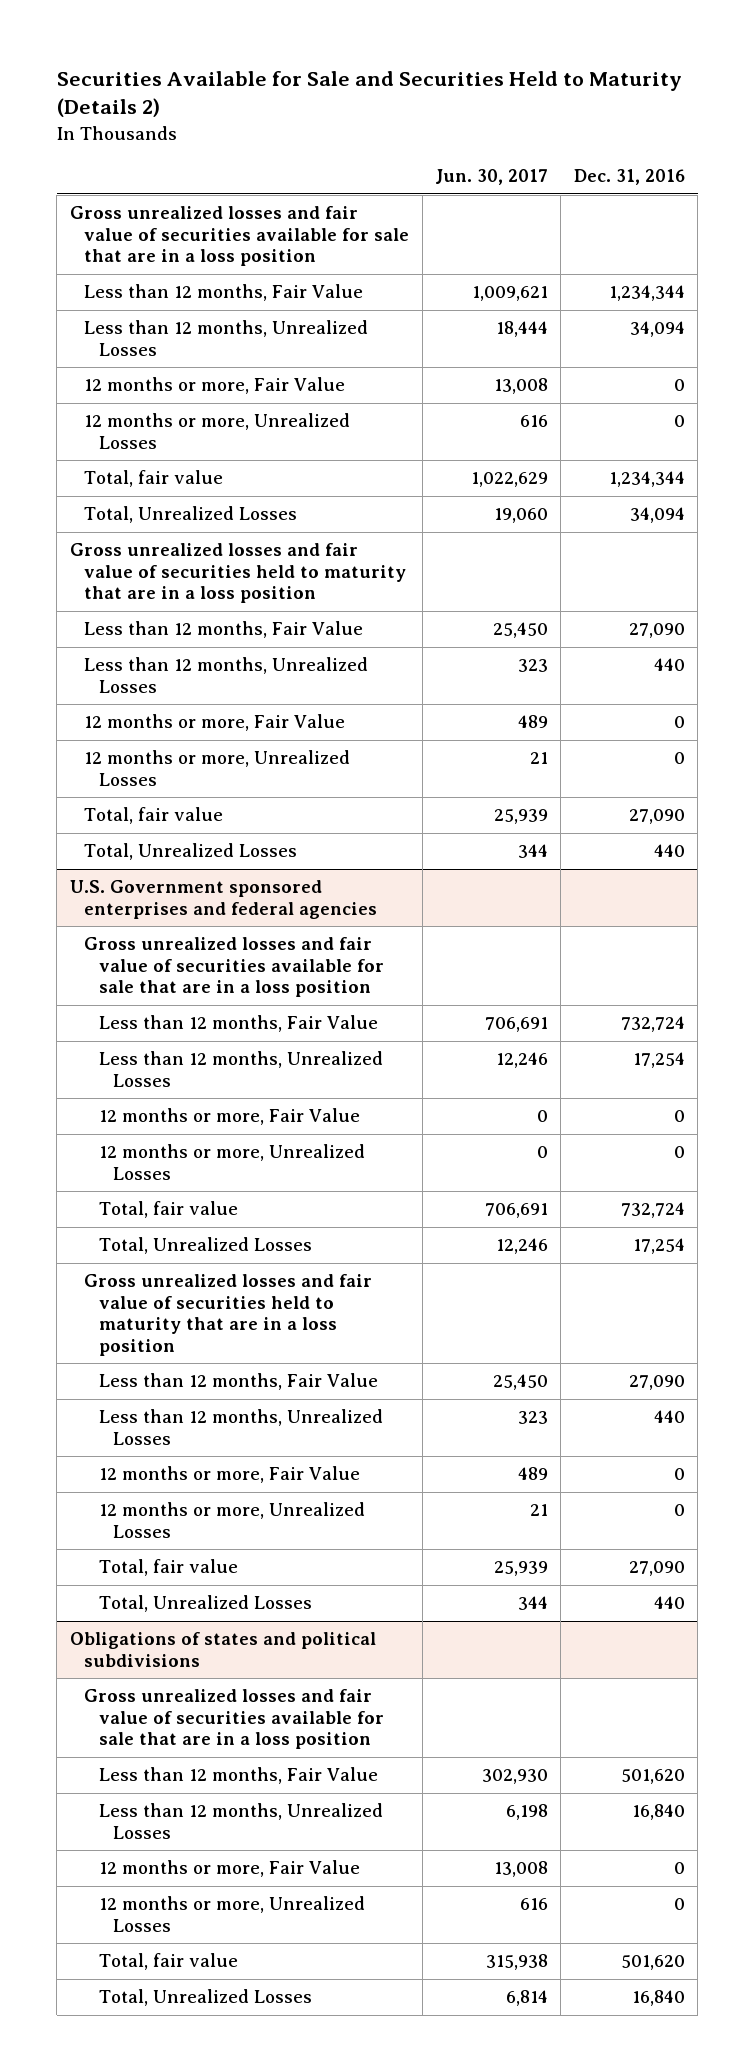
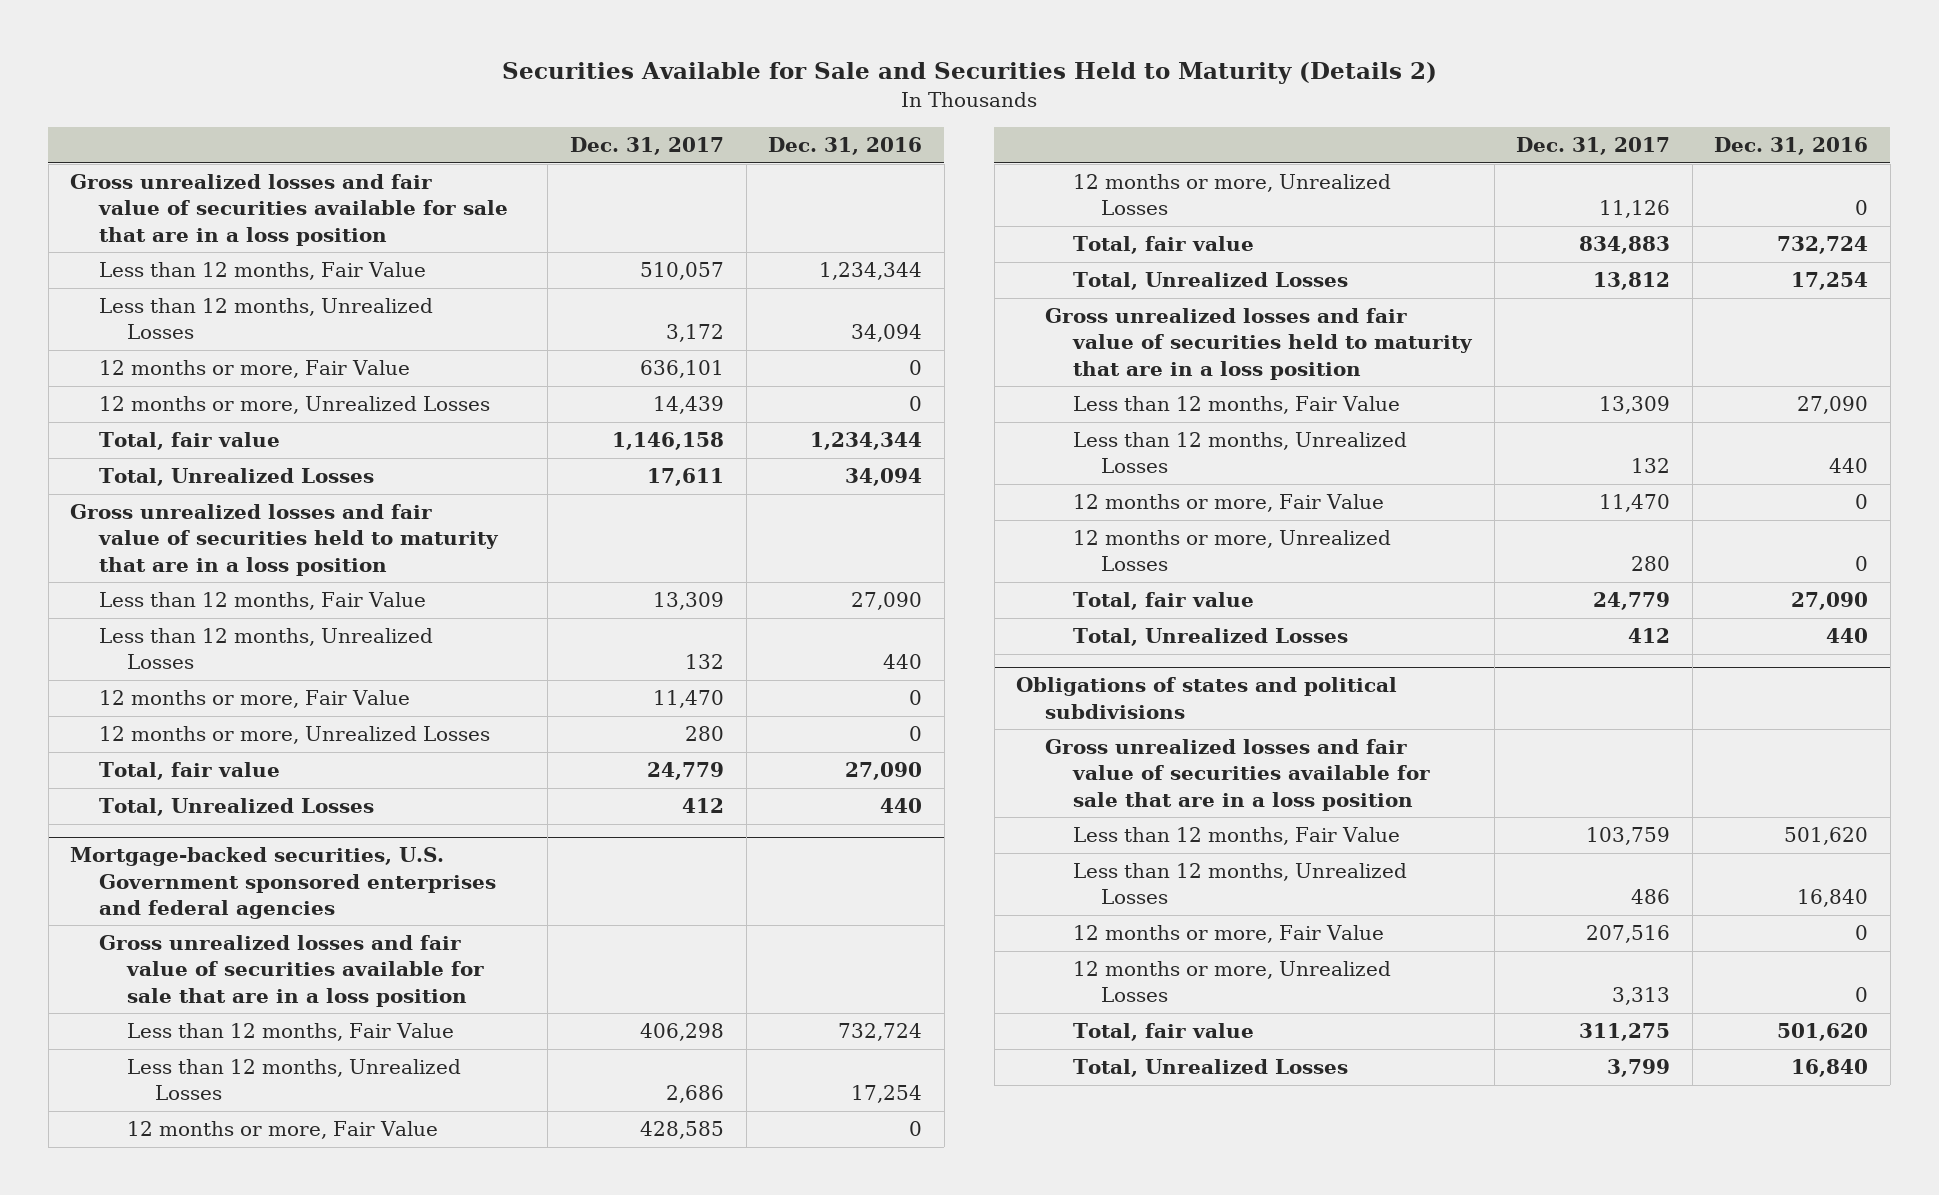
- | Jun. 30, 2017 | Dec. 31, 2016
+ | Dec. 31, 2017 | Dec. 31, 2016
- U.S. Government sponsored enterprises and federal agencies
+ Mortgage-backed securities, U.S. Government sponsored enterprises and federal agencies

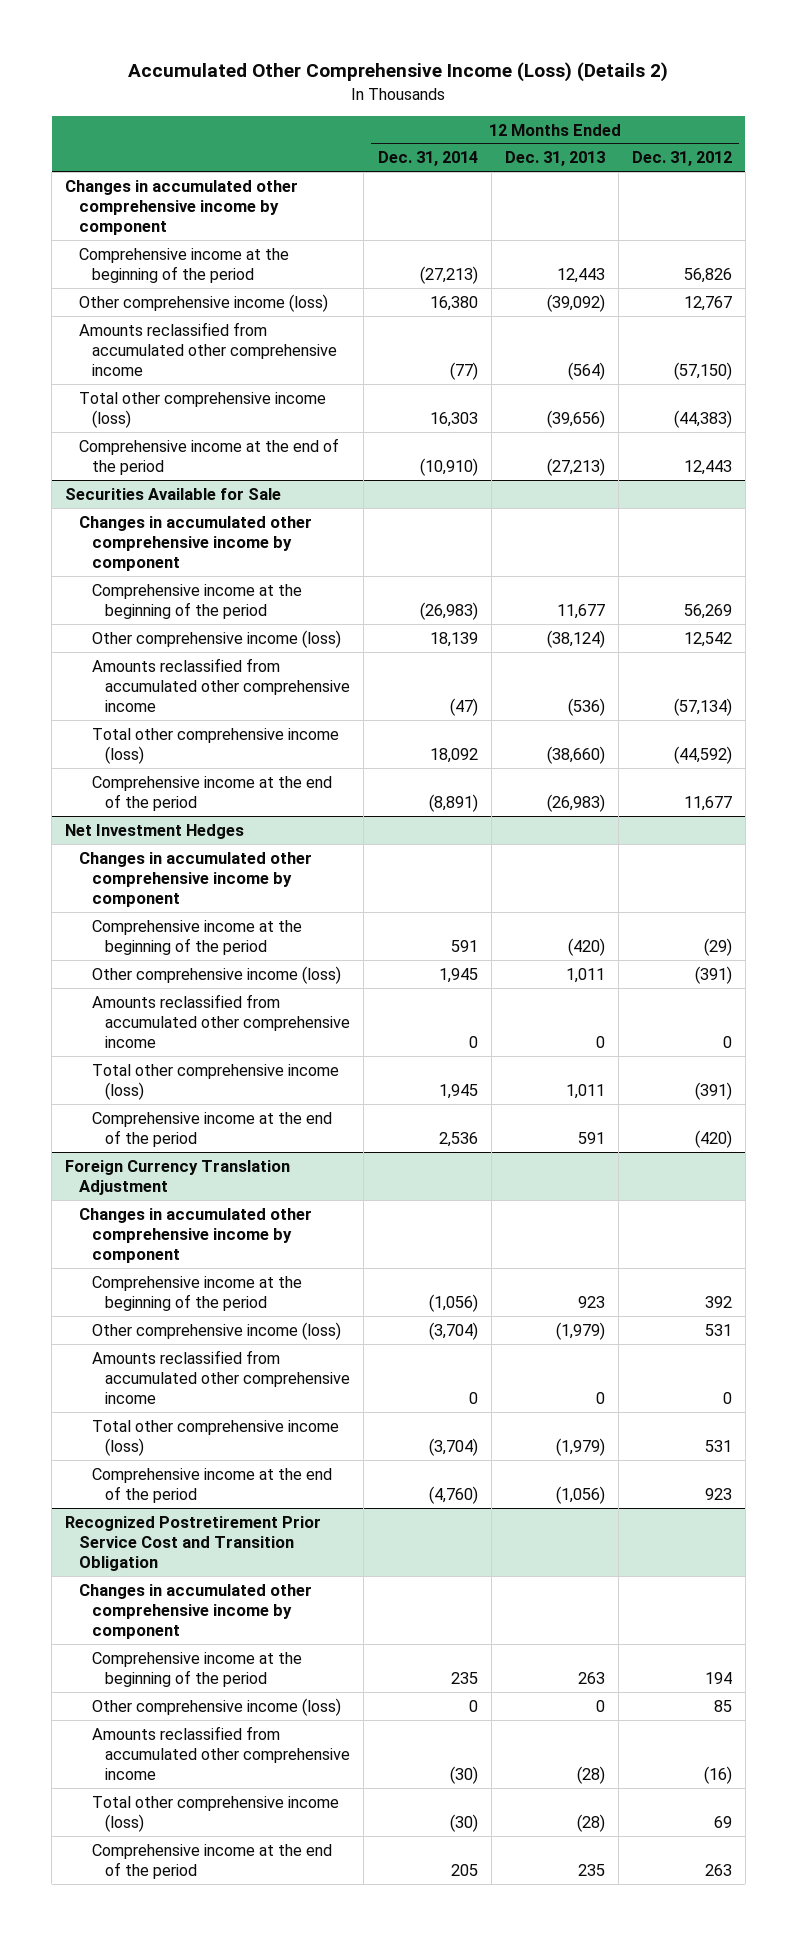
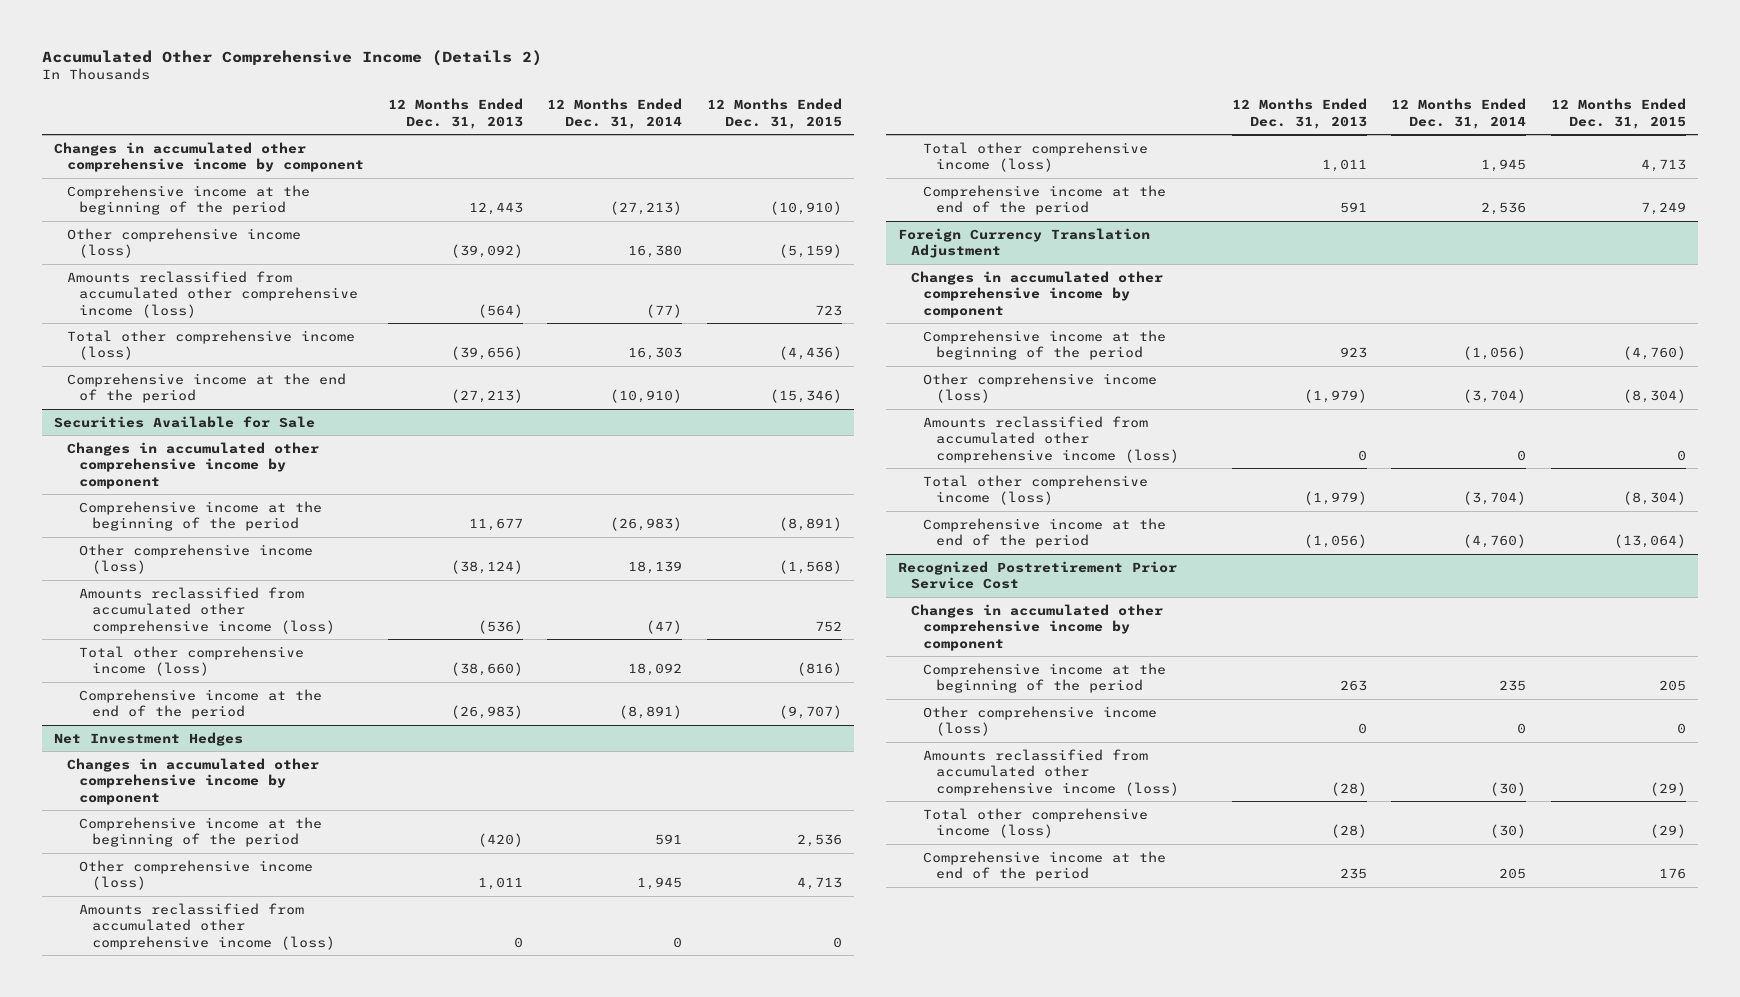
- Accumulated Other Comprehensive Income (Loss) (Details 2)
+ Accumulated Other Comprehensive Income (Details 2)
- | 12 Months Ended Dec. 31, 2014 | 12 Months Ended Dec. 31, 2013 | 12 Months Ended Dec. 31, 2012
+ | 12 Months Ended Dec. 31, 2013 | 12 Months Ended Dec. 31, 2014 | 12 Months Ended Dec. 31, 2015
- Amounts reclassified from accumulated other comprehensive income | (77) | (564) | (57,150)
+ Amounts reclassified from accumulated other comprehensive income (loss) | (564) | (77) | 723
@ Securities Available for Sale
- Amounts reclassified from accumulated other comprehensive income | (47) | (536) | (57,134)
+ Amounts reclassified from accumulated other comprehensive income (loss) | (536) | (47) | 752
@ Net Investment Hedges
- Amounts reclassified from accumulated other comprehensive income | 0 | 0 | 0
+ Amounts reclassified from accumulated other comprehensive income (loss) | 0 | 0 | 0
@ Foreign Currency Translation Adjustment
- Amounts reclassified from accumulated other comprehensive income | 0 | 0 | 0
+ Amounts reclassified from accumulated other comprehensive income (loss) | 0 | 0 | 0
- Recognized Postretirement Prior Service Cost and Transition Obligation
+ Recognized Postretirement Prior Service Cost
- Amounts reclassified from accumulated other comprehensive income | (30) | (28) | (16)
+ Amounts reclassified from accumulated other comprehensive income (loss) | (28) | (30) | (29)

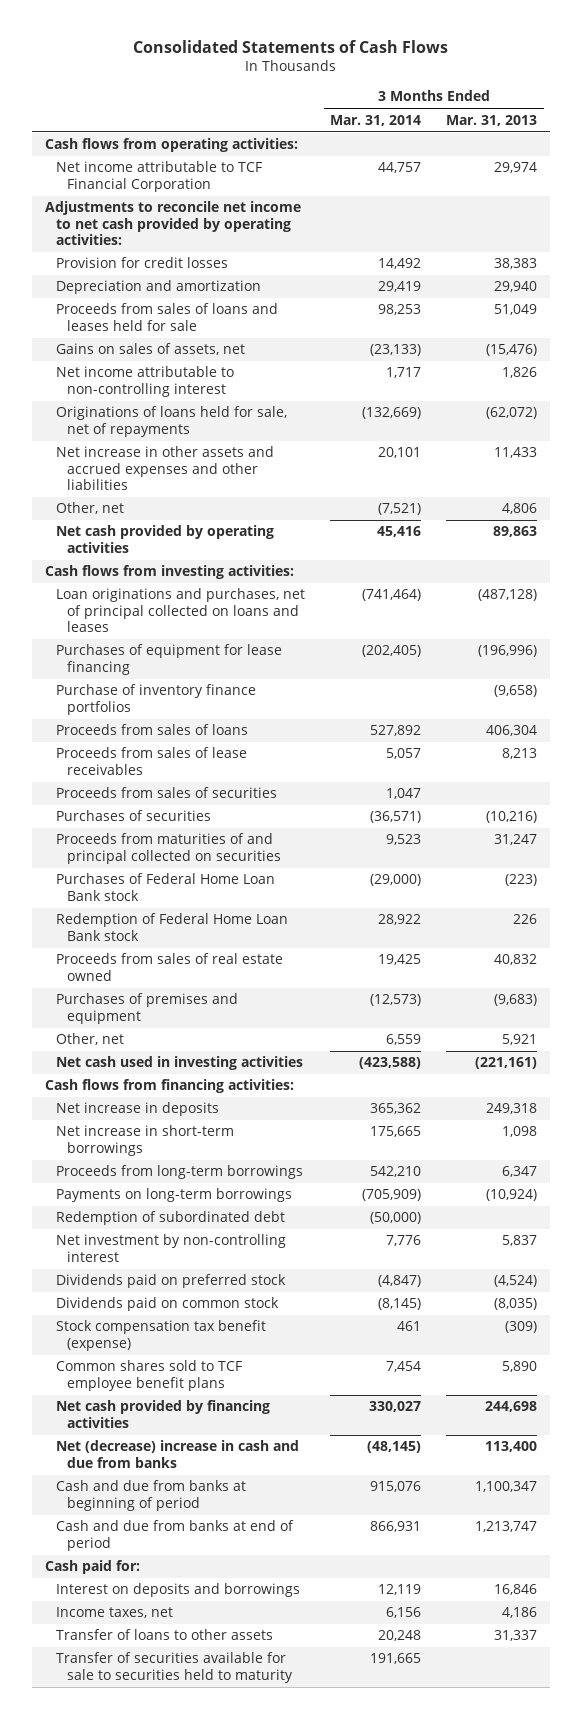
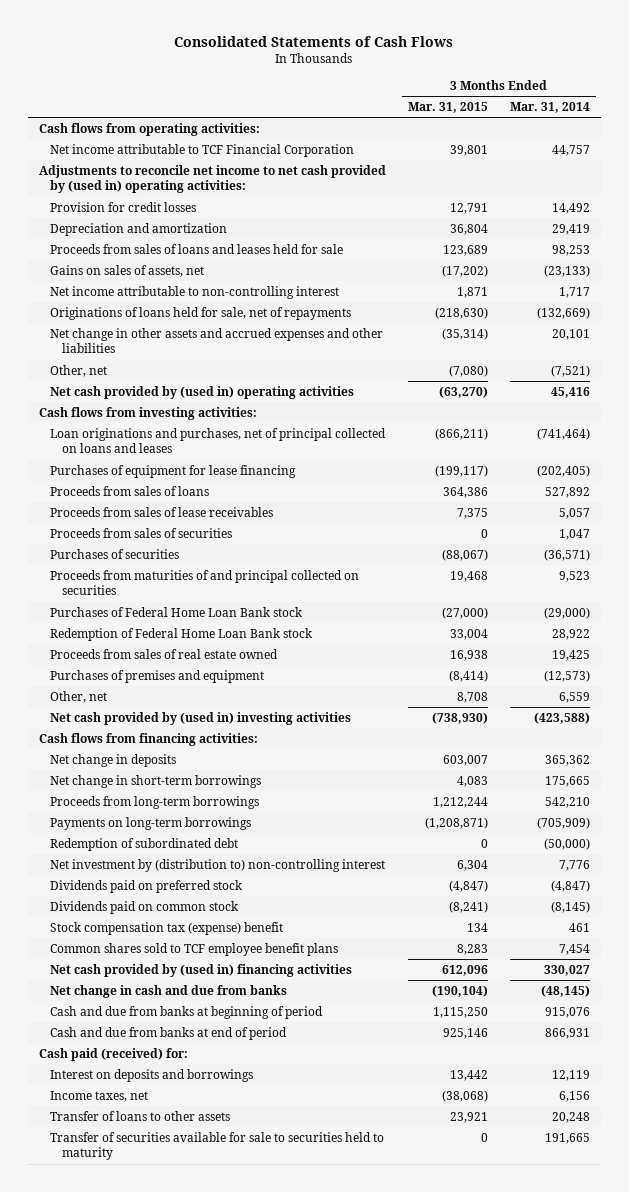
- | 3 Months Ended Mar. 31, 2014 | 3 Months Ended Mar. 31, 2013
+ | 3 Months Ended Mar. 31, 2015 | 3 Months Ended Mar. 31, 2014
- Adjustments to reconcile net income to net cash provided by operating activities:
+ Adjustments to reconcile net income to net cash provided by (used in) operating activities:
- Net increase in other assets and accrued expenses and other liabilities | 20,101 | 11,433
+ Net change in other assets and accrued expenses and other liabilities | (35,314) | 20,101
- Net cash provided by operating activities | 45,416 | 89,863
+ Net cash provided by (used in) operating activities | (63,270) | 45,416
- Purchase of inventory finance portfolios | | (9,658)
- Net cash used in investing activities | (423,588) | (221,161)
+ Net cash provided by (used in) investing activities | (738,930) | (423,588)
- Net increase in deposits | 365,362 | 249,318
- Net increase in short-term borrowings | 175,665 | 1,098
+ Net change in deposits | 603,007 | 365,362
+ Net change in short-term borrowings | 4,083 | 175,665
- Net investment by non-controlling interest | 7,776 | 5,837
+ Net investment by (distribution to) non-controlling interest | 6,304 | 7,776
- Stock compensation tax benefit (expense) | 461 | (309)
+ Stock compensation tax (expense) benefit | 134 | 461
- Net cash provided by financing activities | 330,027 | 244,698
- Net (decrease) increase in cash and due from banks | (48,145) | 113,400
+ Net cash provided by (used in) financing activities | 612,096 | 330,027
+ Net change in cash and due from banks | (190,104) | (48,145)
- Cash paid for:
+ Cash paid (received) for:

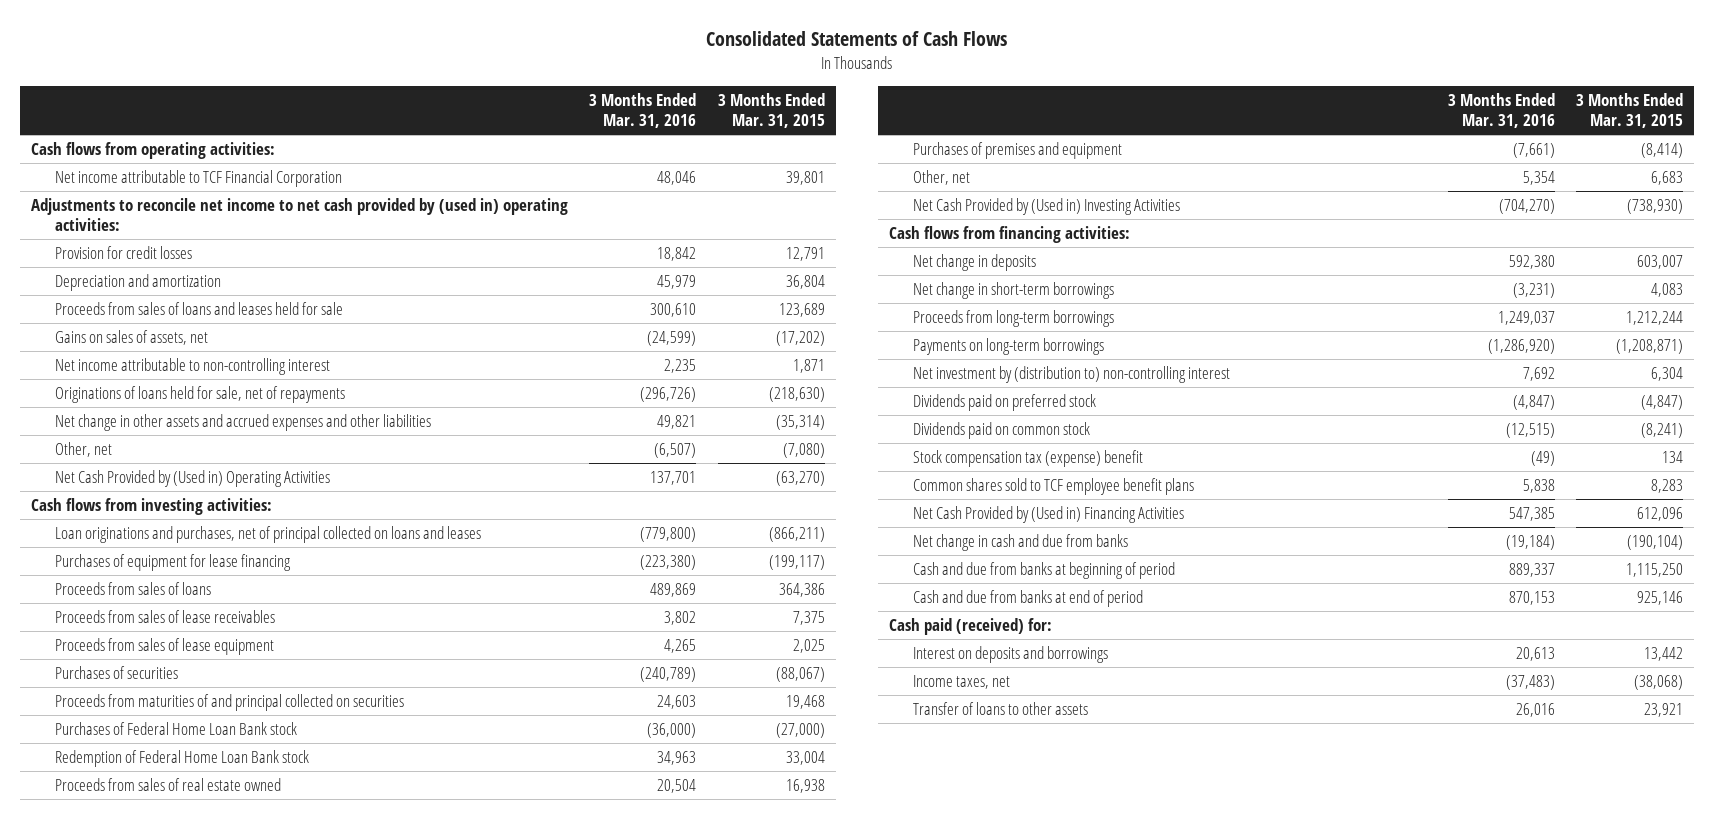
- | 3 Months Ended Mar. 31, 2015 | 3 Months Ended Mar. 31, 2014
+ | 3 Months Ended Mar. 31, 2016 | 3 Months Ended Mar. 31, 2015
- Net cash provided by (used in) operating activities | (63,270) | 45,416
+ Net Cash Provided by (Used in) Operating Activities | 137,701 | (63,270)
- Proceeds from sales of securities | 0 | 1,047
+ Proceeds from sales of lease equipment | 4,265 | 2,025
- Other, net | 8,708 | 6,559
- Net cash provided by (used in) investing activities | (738,930) | (423,588)
+ Other, net | 5,354 | 6,683
+ Net Cash Provided by (Used in) Investing Activities | (704,270) | (738,930)
- Redemption of subordinated debt | 0 | (50,000)
- Net cash provided by (used in) financing activities | 612,096 | 330,027
+ Net Cash Provided by (Used in) Financing Activities | 547,385 | 612,096
- Transfer of securities available for sale to securities held to maturity | 0 | 191,665

